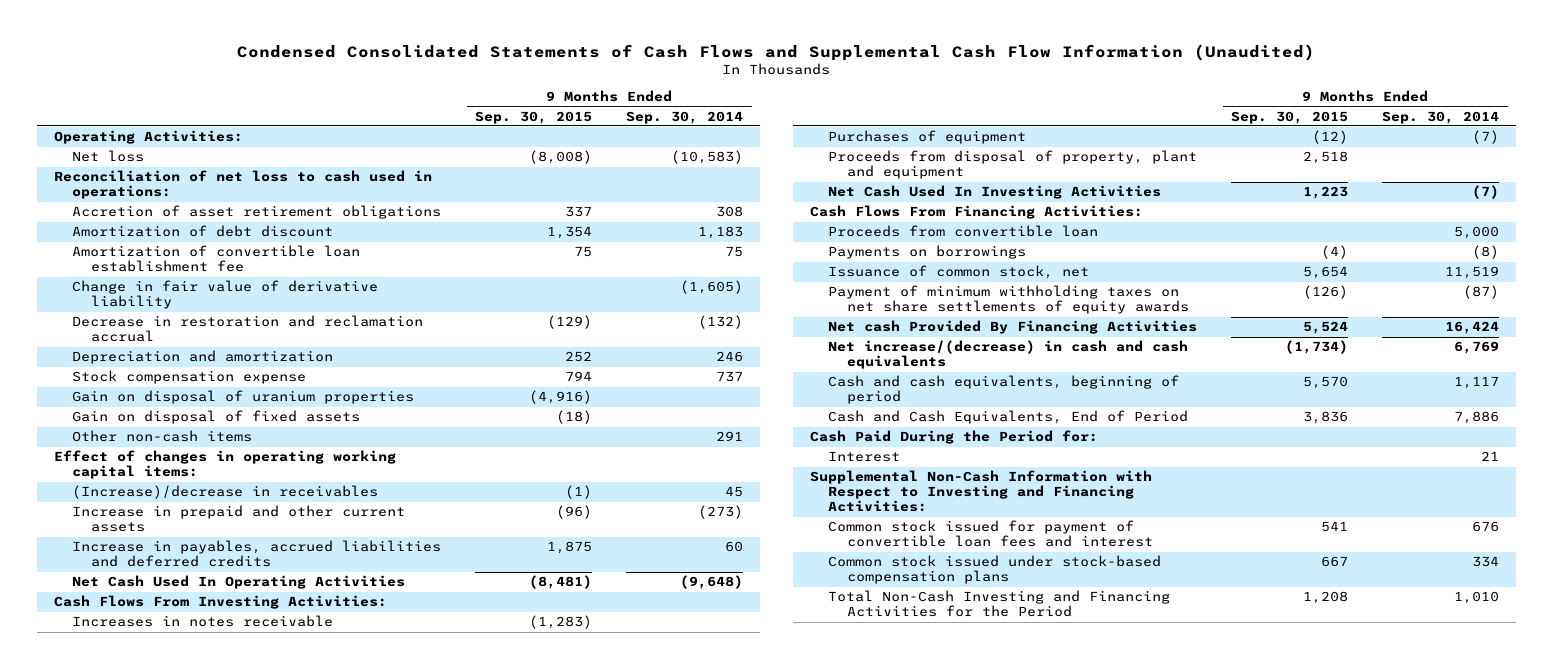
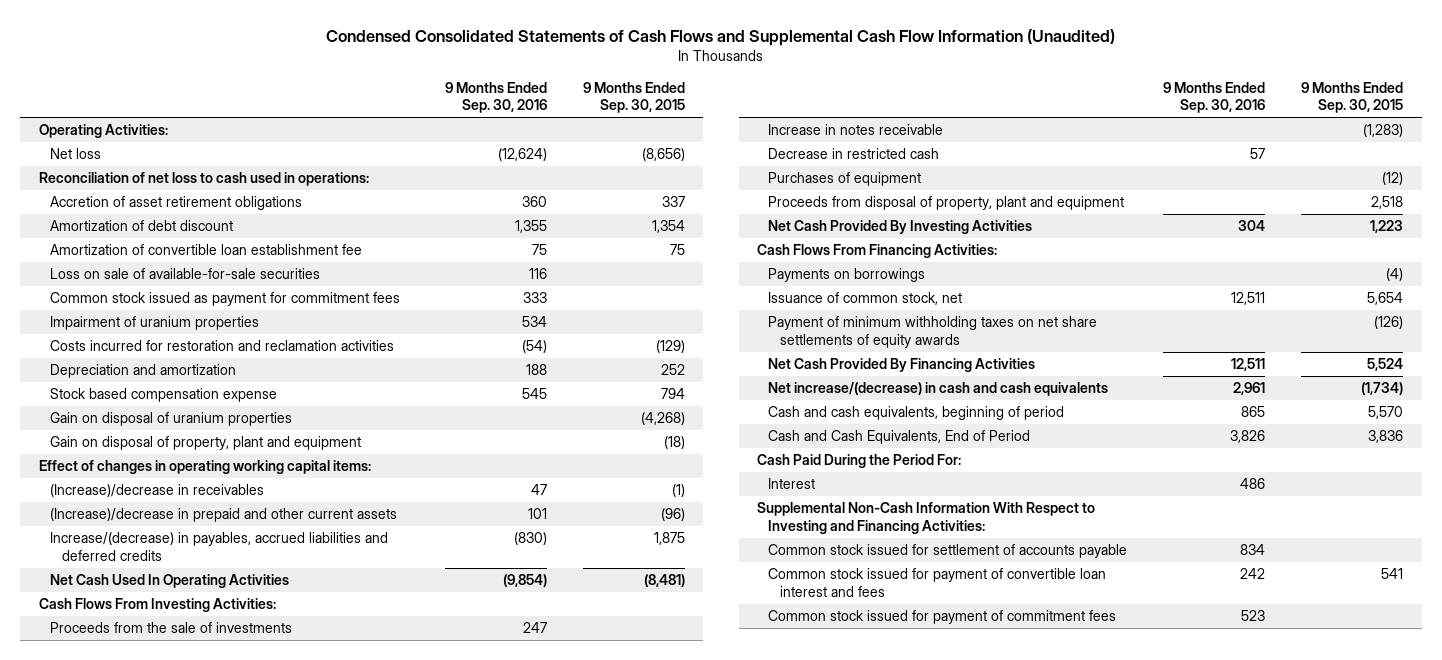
- | 9 Months Ended Sep. 30, 2015 | 9 Months Ended Sep. 30, 2014
+ | 9 Months Ended Sep. 30, 2016 | 9 Months Ended Sep. 30, 2015
- Net loss | (8,008) | (10,583)
+ Net loss | (12,624) | (8,656)
- Change in fair value of derivative liability | | (1,605)
- Decrease in restoration and reclamation accrual | (129) | (132)
+ Loss on sale of available-for-sale securities | 116 |
+ Common stock issued as payment for commitment fees | 333 |
+ Impairment of uranium properties | 534 |
+ Costs incurred for restoration and reclamation activities | (54) | (129)
- Stock compensation expense | 794 | 737
- Gain on disposal of uranium properties | (4,916) |
- Gain on disposal of fixed assets | (18) |
- Other non-cash items | | 291
+ Stock based compensation expense | 545 | 794
+ Gain on disposal of uranium properties | | (4,268)
+ Gain on disposal of property, plant and equipment | | (18)
- Increase in prepaid and other current assets | (96) | (273)
- Increase in payables, accrued liabilities and deferred credits | 1,875 | 60
+ (Increase)/decrease in prepaid and other current assets | 101 | (96)
+ Increase/(decrease) in payables, accrued liabilities and deferred credits | (830) | 1,875
- Increases in notes receivable | (1,283) |
+ Proceeds from the sale of investments | 247 |
+ Increase in notes receivable | | (1,283)
+ Decrease in restricted cash | 57 |
- Net Cash Used In Investing Activities | 1,223 | (7)
+ Net Cash Provided By Investing Activities | 304 | 1,223
- Proceeds from convertible loan | | 5,000
- Net cash Provided By Financing Activities | 5,524 | 16,424
+ Net Cash Provided By Financing Activities | 12,511 | 5,524
- Cash Paid During the Period for:
+ Cash Paid During the Period For:
- Supplemental Non-Cash Information with Respect to Investing and Financing Activities:
- Common stock issued for payment of convertible loan fees and interest | 541 | 676
- Common stock issued under stock-based compensation plans | 667 | 334
- Total Non-Cash Investing and Financing Activities for the Period | 1,208 | 1,010
+ Supplemental Non-Cash Information With Respect to Investing and Financing Activities:
+ Common stock issued for settlement of accounts payable | 834 |
+ Common stock issued for payment of convertible loan interest and fees | 242 | 541
+ Common stock issued for payment of commitment fees | 523 |

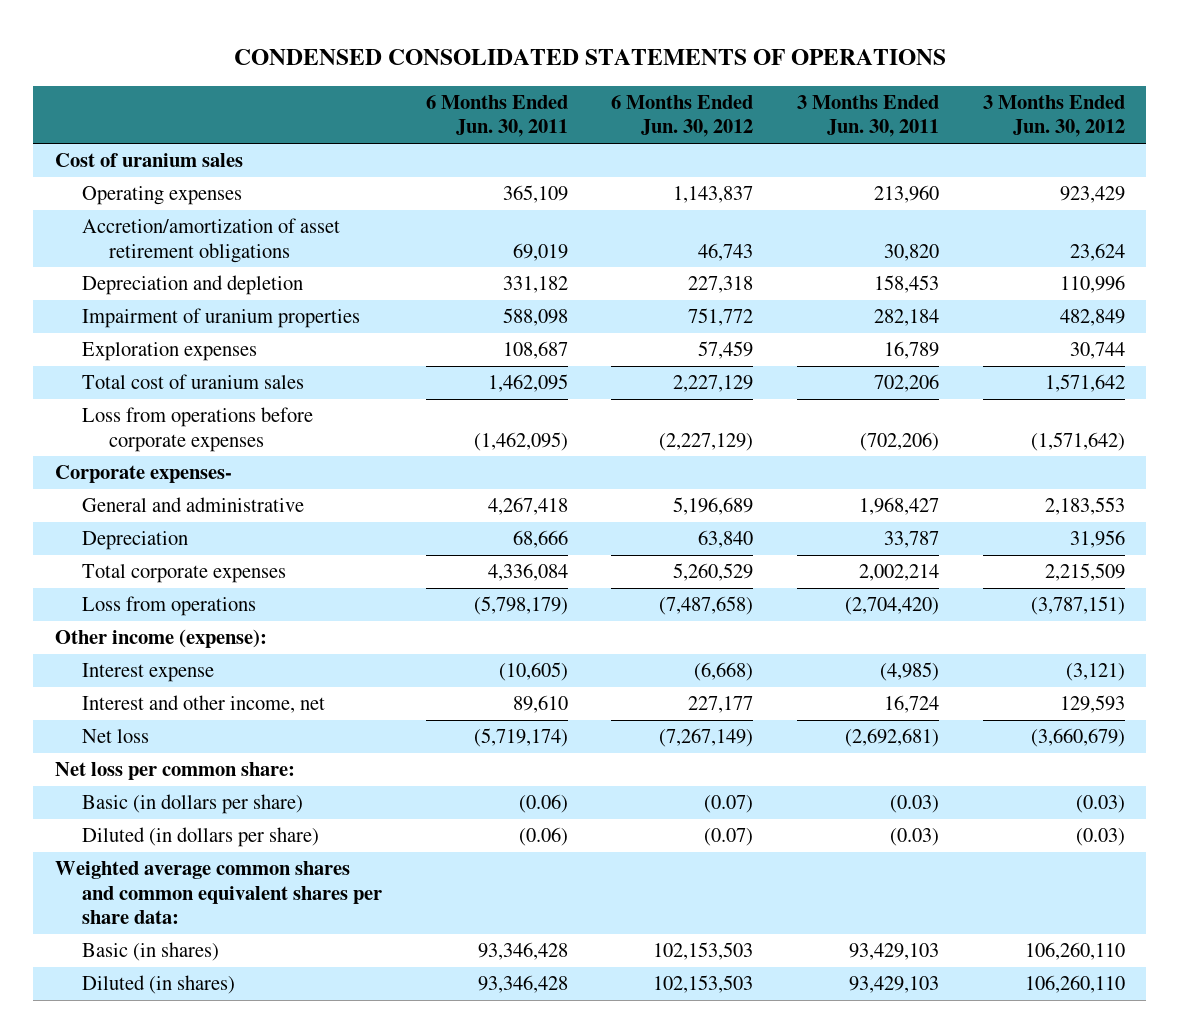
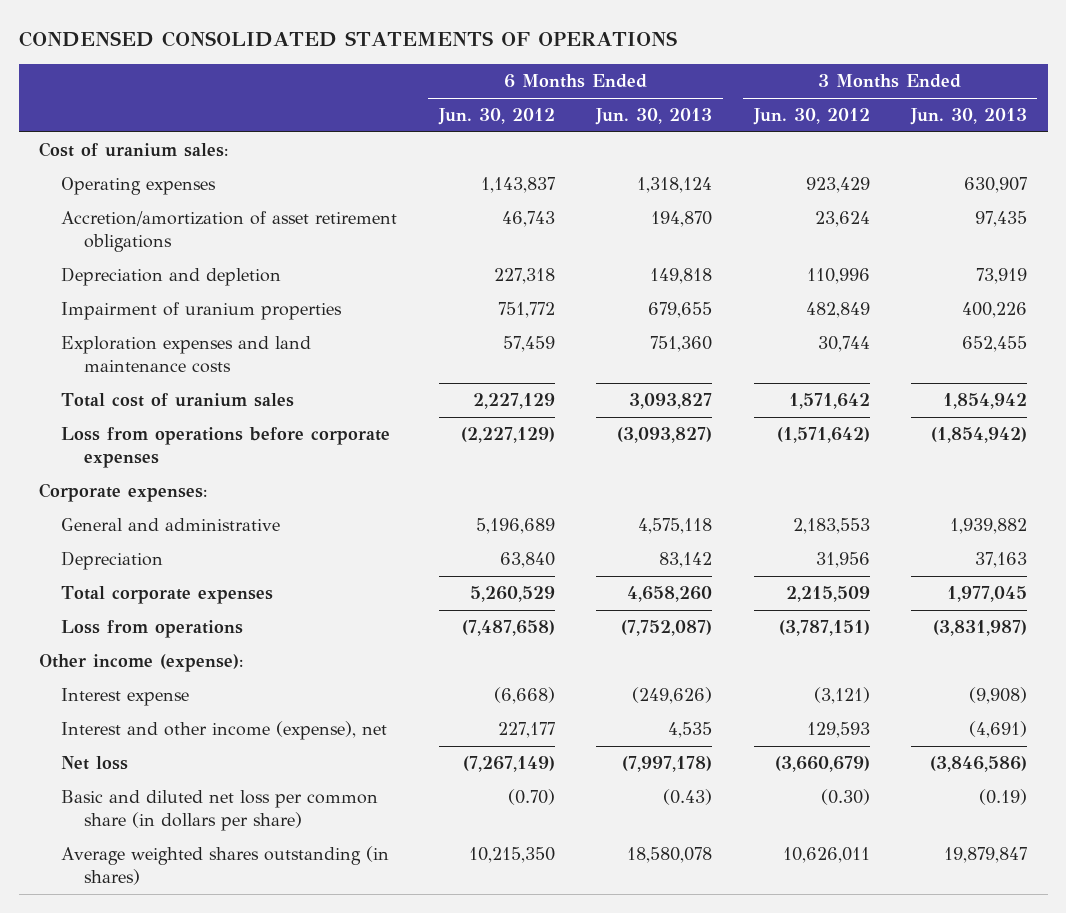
- | 6 Months Ended Jun. 30, 2011 | 6 Months Ended Jun. 30, 2012 | 3 Months Ended Jun. 30, 2011 | 3 Months Ended Jun. 30, 2012
+ | 6 Months Ended Jun. 30, 2012 | 6 Months Ended Jun. 30, 2013 | 3 Months Ended Jun. 30, 2012 | 3 Months Ended Jun. 30, 2013
- Cost of uranium sales
+ Cost of uranium sales:
- Exploration expenses | 108,687 | 57,459 | 16,789 | 30,744
+ Exploration expenses and land maintenance costs | 57,459 | 751,360 | 30,744 | 652,455
- Corporate expenses-
+ Corporate expenses:
- Interest and other income, net | 89,610 | 227,177 | 16,724 | 129,593
+ Interest and other income (expense), net | 227,177 | 4,535 | 129,593 | (4,691)
- Net loss per common share:
- Basic (in dollars per share) | (0.06) | (0.07) | (0.03) | (0.03)
- Diluted (in dollars per share) | (0.06) | (0.07) | (0.03) | (0.03)
- Weighted average common shares and common equivalent shares per share data:
- Basic (in shares) | 93,346,428 | 102,153,503 | 93,429,103 | 106,260,110
- Diluted (in shares) | 93,346,428 | 102,153,503 | 93,429,103 | 106,260,110
+ Basic and diluted net loss per common share (in dollars per share) | (0.70) | (0.43) | (0.30) | (0.19)
+ Average weighted shares outstanding (in shares) | 10,215,350 | 18,580,078 | 10,626,011 | 19,879,847

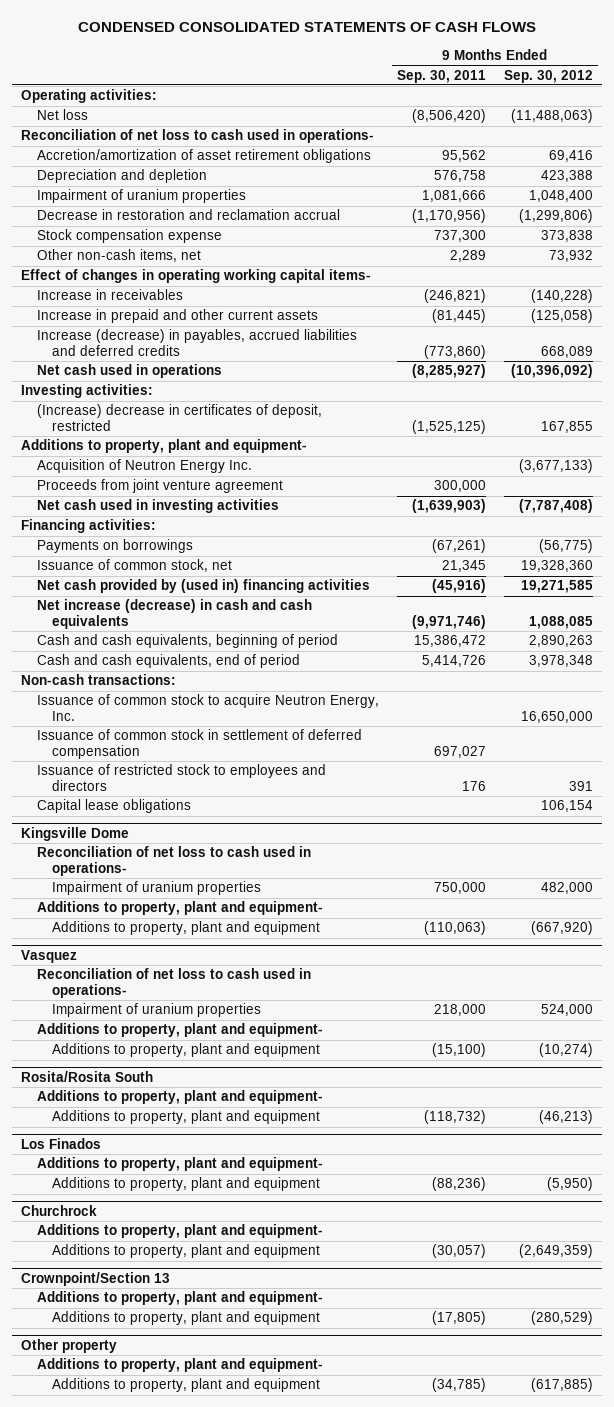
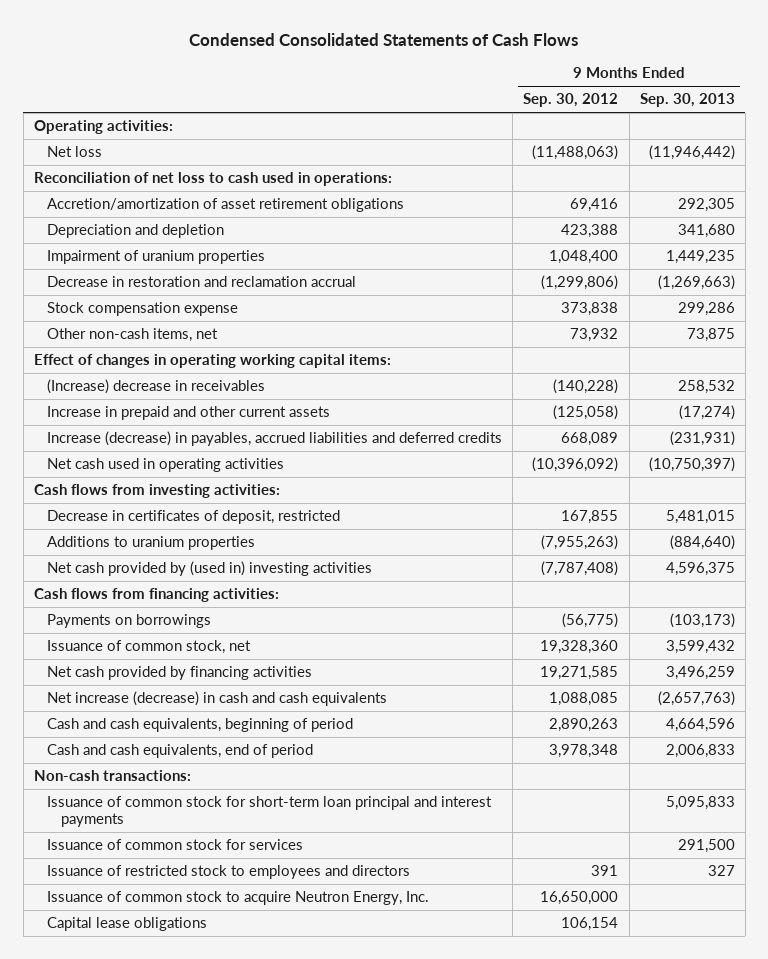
- CONDENSED CONSOLIDATED STATEMENTS OF CASH FLOWS
+ Condensed Consolidated Statements of Cash Flows
- | 9 Months Ended Sep. 30, 2011 | 9 Months Ended Sep. 30, 2012
+ | 9 Months Ended Sep. 30, 2012 | 9 Months Ended Sep. 30, 2013
- Reconciliation of net loss to cash used in operations-
+ Reconciliation of net loss to cash used in operations:
- Effect of changes in operating working capital items-
- Increase in receivables | (246,821) | (140,228)
+ Effect of changes in operating working capital items:
+ (Increase) decrease in receivables | (140,228) | 258,532
- Net cash used in operations | (8,285,927) | (10,396,092)
- Investing activities:
- (Increase) decrease in certificates of deposit, restricted | (1,525,125) | 167,855
- Additions to property, plant and equipment-
- Acquisition of Neutron Energy Inc. | | (3,677,133)
- Proceeds from joint venture agreement | 300,000 |
- Net cash used in investing activities | (1,639,903) | (7,787,408)
- Financing activities:
+ Net cash used in operating activities | (10,396,092) | (10,750,397)
+ Cash flows from investing activities:
+ Decrease in certificates of deposit, restricted | 167,855 | 5,481,015
+ Additions to uranium properties | (7,955,263) | (884,640)
+ Net cash provided by (used in) investing activities | (7,787,408) | 4,596,375
+ Cash flows from financing activities:
- Net cash provided by (used in) financing activities | (45,916) | 19,271,585
+ Net cash provided by financing activities | 19,271,585 | 3,496,259
- Issuance of common stock in settlement of deferred compensation | 697,027 |
+ Issuance of common stock for short-term loan principal and interest payments | | 5,095,833
+ Issuance of common stock for services | | 291,500
moved down: Issuance of common stock to acquire Neutron Energy, Inc. | 16,650,000 |
- Kingsville Dome
- Reconciliation of net loss to cash used in operations-
- Impairment of uranium properties | 750,000 | 482,000
- Additions to property, plant and equipment-
- Additions to property, plant and equipment | (110,063) | (667,920)
- Vasquez
- Reconciliation of net loss to cash used in operations-
- Impairment of uranium properties | 218,000 | 524,000
- Additions to property, plant and equipment-
- Additions to property, plant and equipment | (15,100) | (10,274)
- Rosita/Rosita South
- Additions to property, plant and equipment-
- Additions to property, plant and equipment | (118,732) | (46,213)
- Los Finados
- Additions to property, plant and equipment-
- Additions to property, plant and equipment | (88,236) | (5,950)
- Churchrock
- Additions to property, plant and equipment-
- Additions to property, plant and equipment | (30,057) | (2,649,359)
- Crownpoint/Section 13
- Additions to property, plant and equipment-
- Additions to property, plant and equipment | (17,805) | (280,529)
- Other property
- Additions to property, plant and equipment-
- Additions to property, plant and equipment | (34,785) | (617,885)

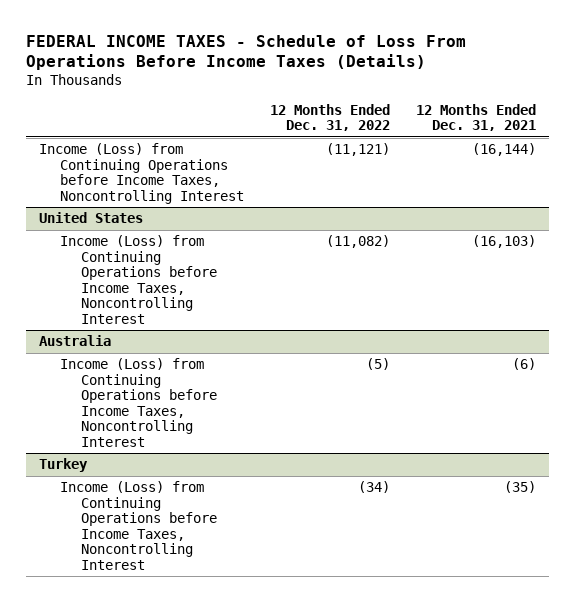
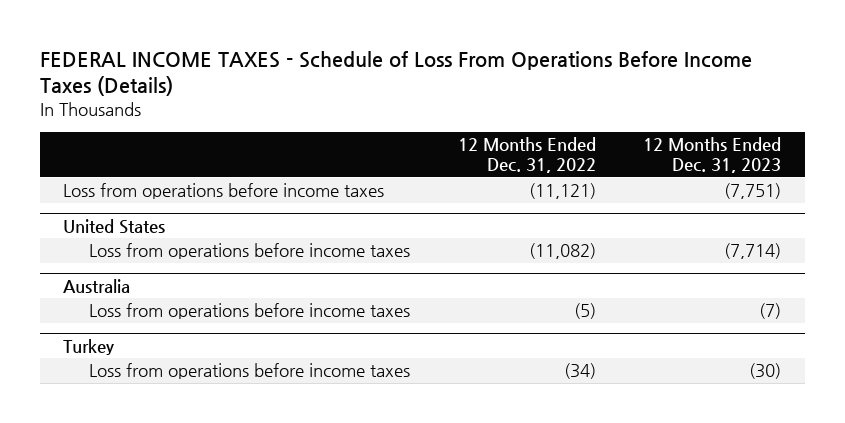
- | 12 Months Ended Dec. 31, 2022 | 12 Months Ended Dec. 31, 2021
+ | 12 Months Ended Dec. 31, 2022 | 12 Months Ended Dec. 31, 2023
- Income (Loss) from Continuing Operations before Income Taxes, Noncontrolling Interest | (11,121) | (16,144)
+ Loss from operations before income taxes | (11,121) | (7,751)
@ United States
- Income (Loss) from Continuing Operations before Income Taxes, Noncontrolling Interest | (11,082) | (16,103)
+ Loss from operations before income taxes | (11,082) | (7,714)
@ Australia
- Income (Loss) from Continuing Operations before Income Taxes, Noncontrolling Interest | (5) | (6)
+ Loss from operations before income taxes | (5) | (7)
@ Turkey
- Income (Loss) from Continuing Operations before Income Taxes, Noncontrolling Interest | (34) | (35)
+ Loss from operations before income taxes | (34) | (30)

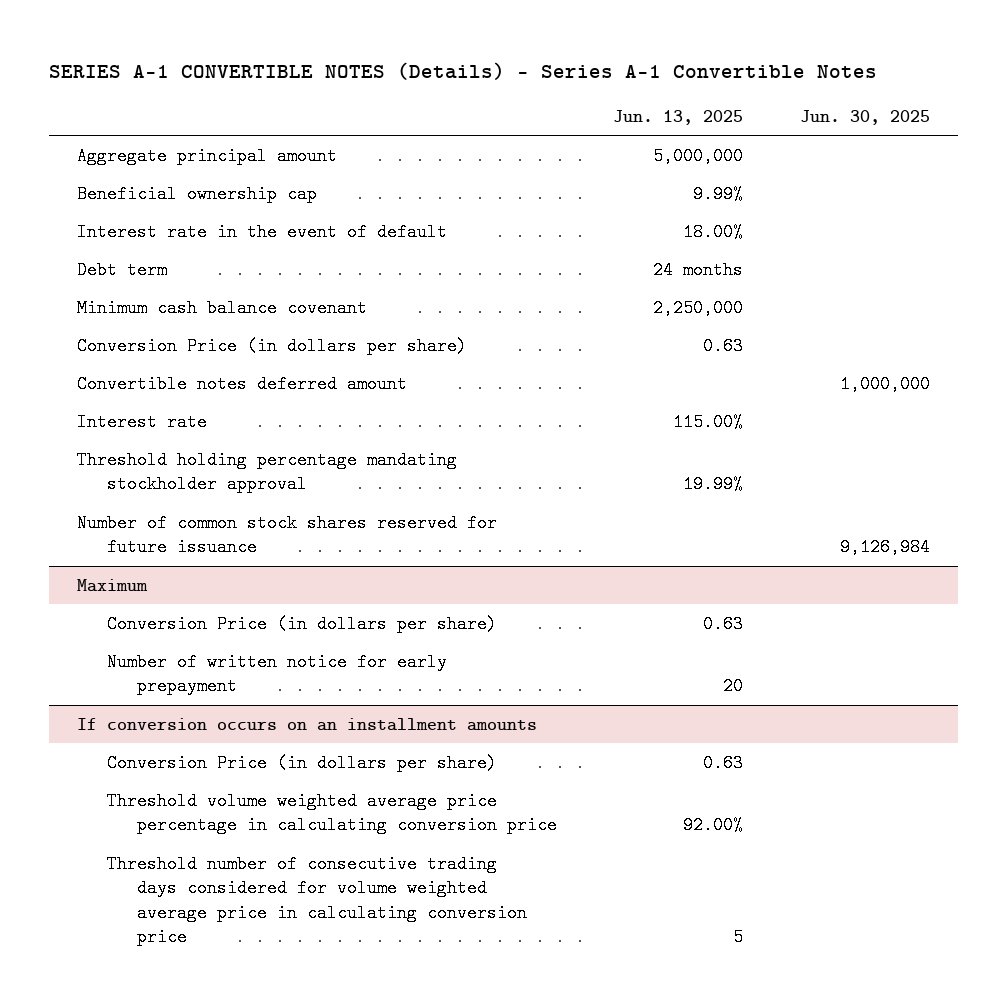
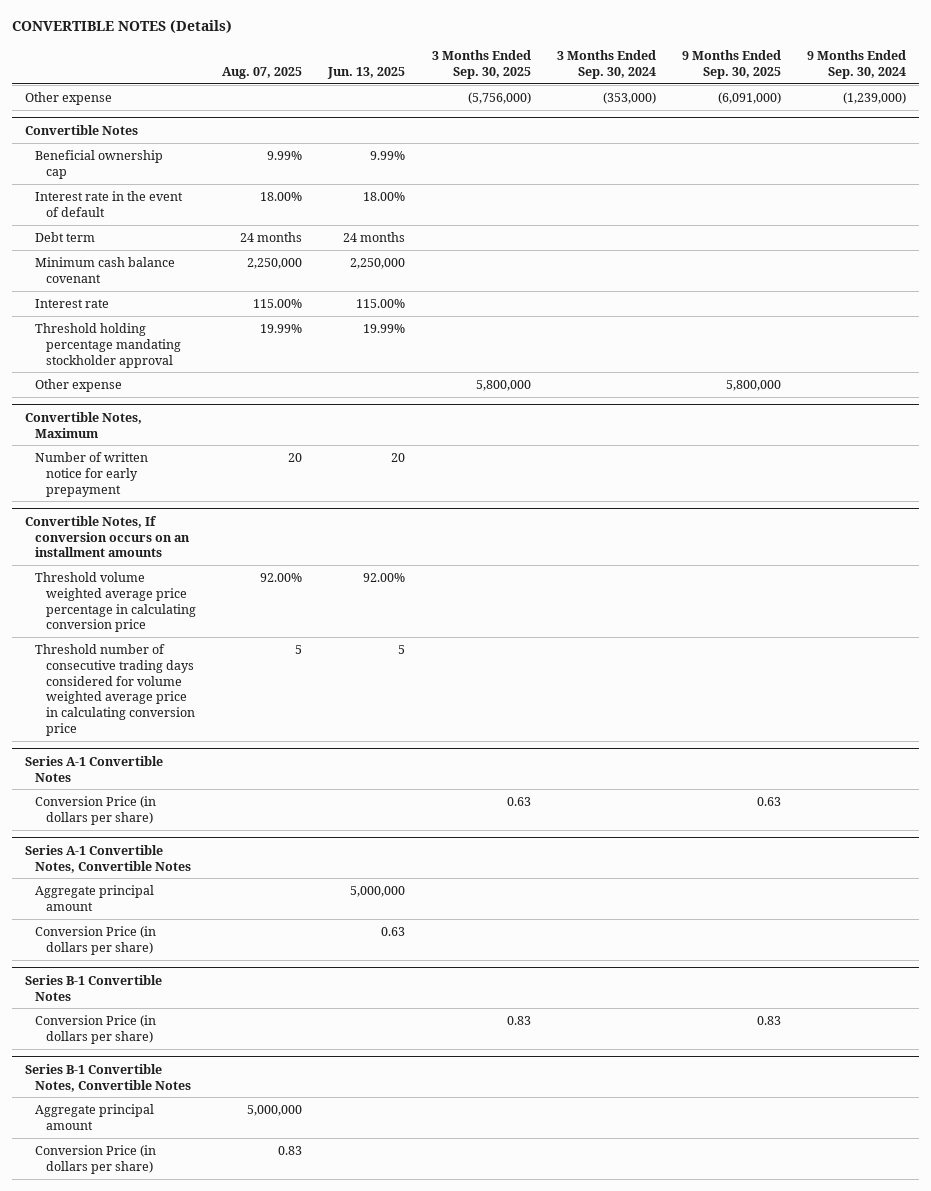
- SERIES A-1 CONVERTIBLE NOTES (Details) - Series A-1 Convertible Notes
+ CONVERTIBLE NOTES (Details)
- | Jun. 13, 2025 | Jun. 30, 2025
+ | Aug. 07, 2025 | Jun. 13, 2025 | 3 Months Ended Sep. 30, 2025 | 3 Months Ended Sep. 30, 2024 | 9 Months Ended Sep. 30, 2025 | 9 Months Ended Sep. 30, 2024
- Aggregate principal amount | 5,000,000 |
+ Other expense | | | (5,756,000) | (353,000) | (6,091,000) | (1,239,000)
+ Convertible Notes
- Conversion Price (in dollars per share) | 0.63 |
- Convertible notes deferred amount | | 1,000,000
- Number of common stock shares reserved for future issuance | | 9,126,984
- Maximum
- Conversion Price (in dollars per share) | 0.63 |
+ Other expense | | | 5,800,000 | | 5,800,000 |
+ Convertible Notes, Maximum
- If conversion occurs on an installment amounts
- Conversion Price (in dollars per share) | 0.63 |
+ Convertible Notes, If conversion occurs on an installment amounts
+ Series A-1 Convertible Notes
+ Conversion Price (in dollars per share) | | | 0.63 | | 0.63 |
+ Series A-1 Convertible Notes, Convertible Notes
+ Aggregate principal amount | | 5,000,000 | | | |
+ Conversion Price (in dollars per share) | | 0.63 | | | |
+ Series B-1 Convertible Notes
+ Conversion Price (in dollars per share) | | | 0.83 | | 0.83 |
+ Series B-1 Convertible Notes, Convertible Notes
+ Aggregate principal amount | 5,000,000 | | | | |
+ Conversion Price (in dollars per share) | 0.83 | | | | |

